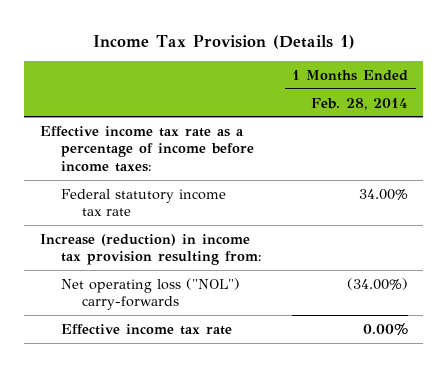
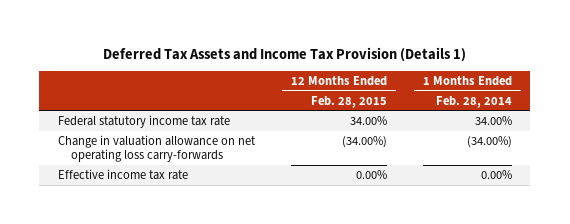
- Income Tax Provision (Details 1)
+ Deferred Tax Assets and Income Tax Provision (Details 1)
- | 1 Months Ended Feb. 28, 2014
+ | 12 Months Ended Feb. 28, 2015 | 1 Months Ended Feb. 28, 2014
- Effective income tax rate as a percentage of income before income taxes:
- Increase (reduction) in income tax provision resulting from:
- Net operating loss ("NOL") carry-forwards | (34.00%)
+ Change in valuation allowance on net operating loss carry-forwards | (34.00%) | (34.00%)

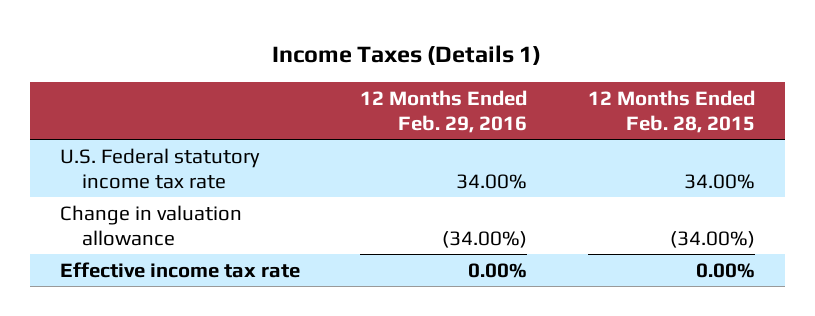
- Deferred Tax Assets and Income Tax Provision (Details 1)
+ Income Taxes (Details 1)
- | 12 Months Ended Feb. 28, 2015 | 1 Months Ended Feb. 28, 2014
+ | 12 Months Ended Feb. 29, 2016 | 12 Months Ended Feb. 28, 2015
- Federal statutory income tax rate | 34.00% | 34.00%
- Change in valuation allowance on net operating loss carry-forwards | (34.00%) | (34.00%)
+ U.S. Federal statutory income tax rate | 34.00% | 34.00%
+ Change in valuation allowance | (34.00%) | (34.00%)

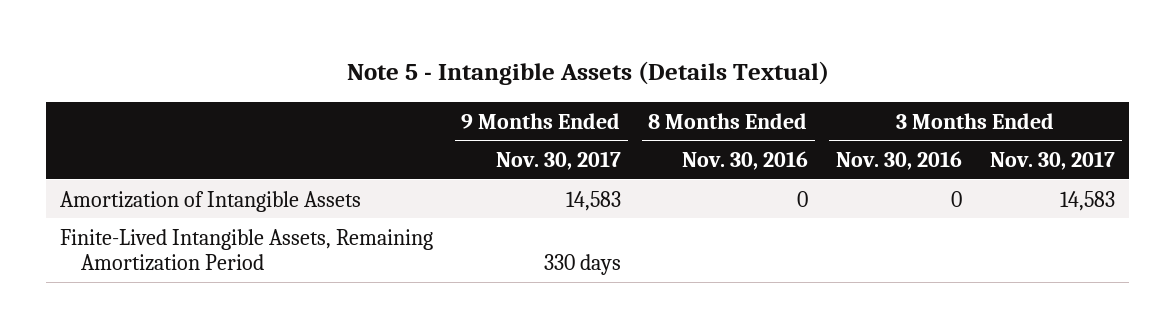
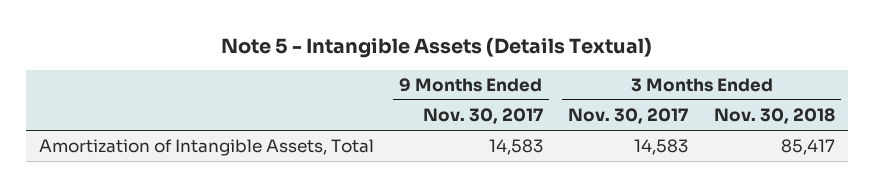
- | 9 Months Ended Nov. 30, 2017 | 8 Months Ended Nov. 30, 2016 | 3 Months Ended Nov. 30, 2016 | 3 Months Ended Nov. 30, 2017
+ | 9 Months Ended Nov. 30, 2017 | 3 Months Ended Nov. 30, 2017 | 3 Months Ended Nov. 30, 2018
- Amortization of Intangible Assets | 14,583 | 0 | 0 | 14,583
- Finite-Lived Intangible Assets, Remaining Amortization Period | 330 days | | |
+ Amortization of Intangible Assets, Total | 14,583 | 14,583 | 85,417

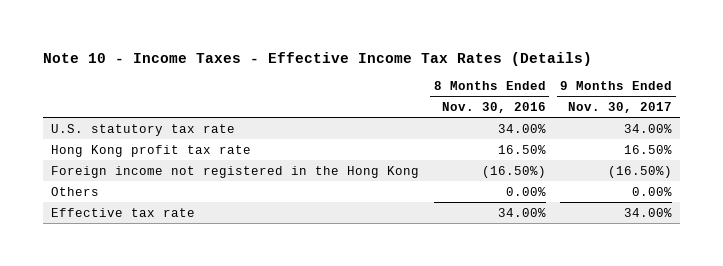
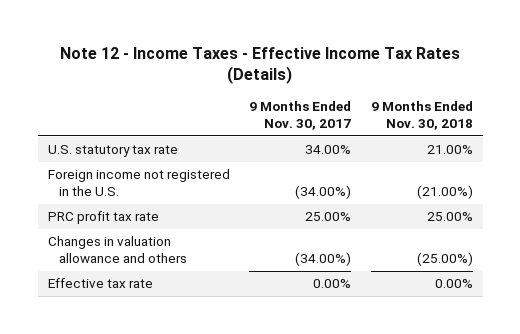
- Note 10 - Income Taxes - Effective Income Tax Rates (Details)
+ Note 12 - Income Taxes - Effective Income Tax Rates (Details)
- | 8 Months Ended Nov. 30, 2016 | 9 Months Ended Nov. 30, 2017
+ | 9 Months Ended Nov. 30, 2017 | 9 Months Ended Nov. 30, 2018
- Hong Kong profit tax rate | 16.50% | 16.50%
- Foreign income not registered in the Hong Kong | (16.50%) | (16.50%)
- Others | 0.00% | 0.00%
- Effective tax rate | 34.00% | 34.00%
+ Foreign income not registered in the U.S. | (34.00%) | (21.00%)
+ PRC profit tax rate | 25.00% | 25.00%
+ Changes in valuation allowance and others | (34.00%) | (25.00%)
+ Effective tax rate | 0.00% | 0.00%

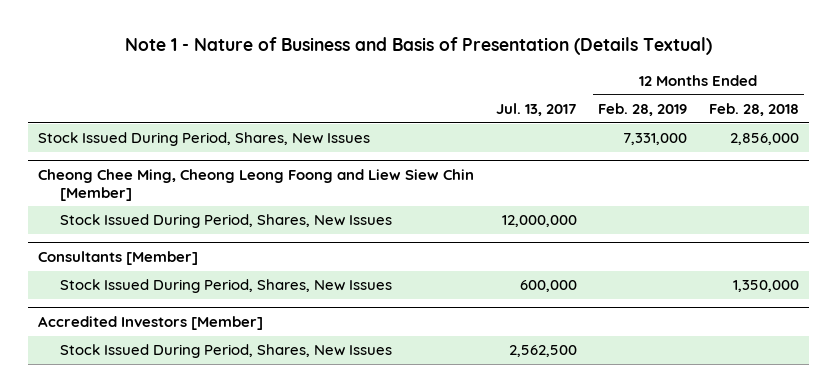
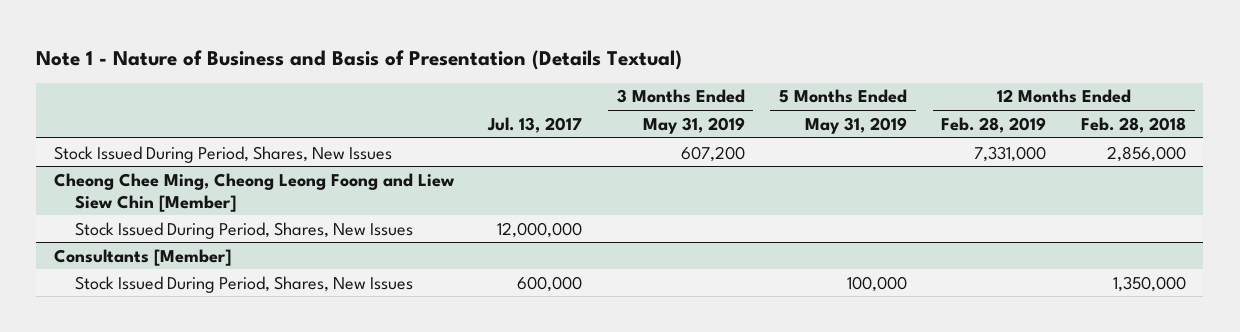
- | Jul. 13, 2017 | 12 Months Ended Feb. 28, 2019 | 12 Months Ended Feb. 28, 2018
+ | Jul. 13, 2017 | 3 Months Ended May 31, 2019 | 5 Months Ended May 31, 2019 | 12 Months Ended Feb. 28, 2019 | 12 Months Ended Feb. 28, 2018
- Accredited Investors [Member]
- Stock Issued During Period, Shares, New Issues | 2,562,500 | |

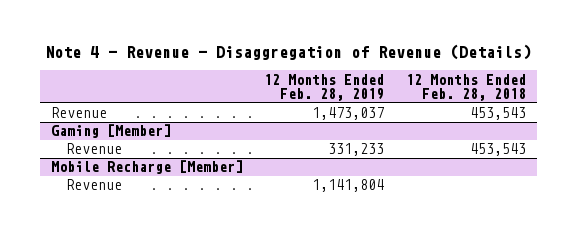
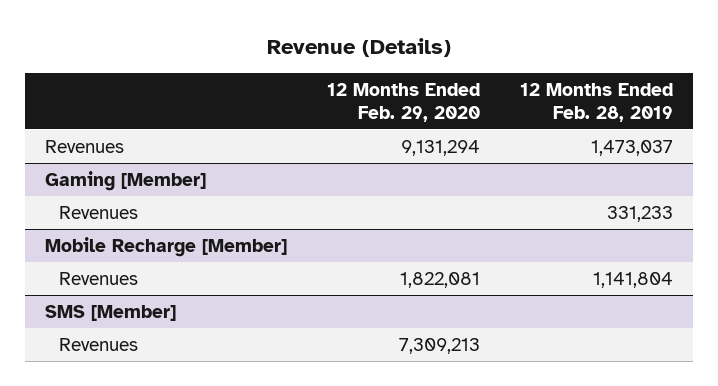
- Note 4 - Revenue - Disaggregation of Revenue (Details)
+ Revenue (Details)
- | 12 Months Ended Feb. 28, 2019 | 12 Months Ended Feb. 28, 2018
+ | 12 Months Ended Feb. 29, 2020 | 12 Months Ended Feb. 28, 2019
- Revenue | 1,473,037 | 453,543
+ Revenues | 9,131,294 | 1,473,037
@ Gaming [Member]
- Revenue | 331,233 | 453,543
+ Revenues | | 331,233
@ Mobile Recharge [Member]
- Revenue | 1,141,804 |
+ Revenues | 1,822,081 | 1,141,804
+ SMS [Member]
+ Revenues | 7,309,213 |

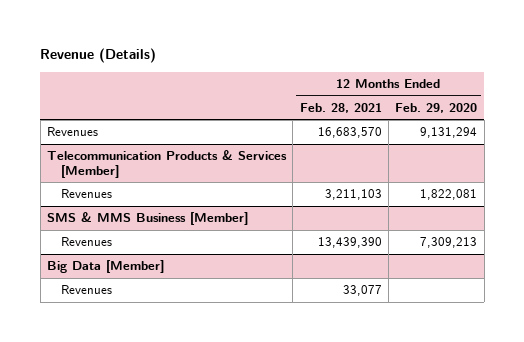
- | 12 Months Ended Feb. 29, 2020 | 12 Months Ended Feb. 28, 2019
+ | 12 Months Ended Feb. 28, 2021 | 12 Months Ended Feb. 29, 2020
- Gaming [Member]
- Revenues | | 331,233
- Mobile Recharge [Member]
+ Telecommunication Products & Services [Member]
- SMS [Member]
+ SMS & MMS Business [Member]
+ Big Data [Member]
+ Revenues | 33,077 |

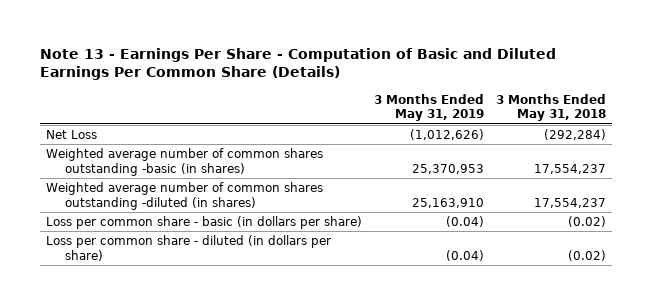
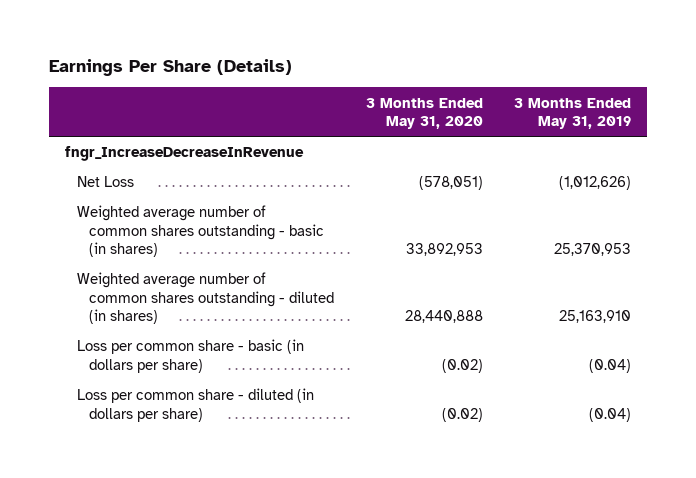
- Note 13 - Earnings Per Share - Computation of Basic and Diluted Earnings Per Common Share (Details)
+ Earnings Per Share (Details)
- | 3 Months Ended May 31, 2019 | 3 Months Ended May 31, 2018
+ | 3 Months Ended May 31, 2020 | 3 Months Ended May 31, 2019
+ fngr_IncreaseDecreaseInRevenue
- Weighted average number of common shares outstanding -basic (in shares) | 25,370,953 | 17,554,237
- Weighted average number of common shares outstanding -diluted (in shares) | 25,163,910 | 17,554,237
+ Weighted average number of common shares outstanding - basic (in shares) | 33,892,953 | 25,370,953
+ Weighted average number of common shares outstanding - diluted (in shares) | 28,440,888 | 25,163,910

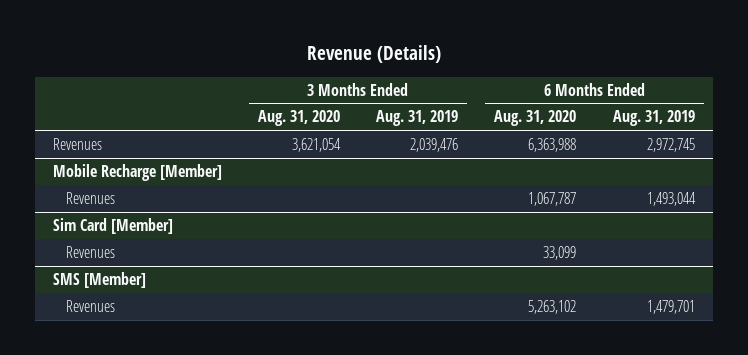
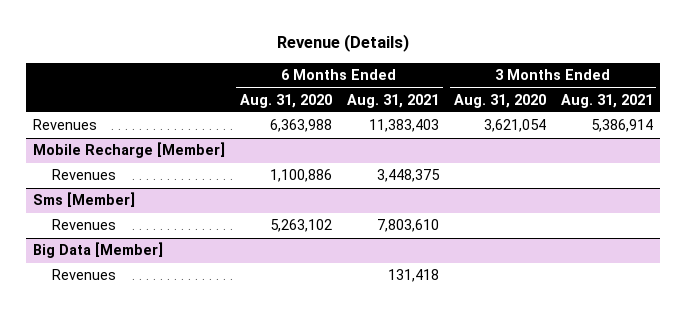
- | 3 Months Ended Aug. 31, 2020 | 3 Months Ended Aug. 31, 2019 | 6 Months Ended Aug. 31, 2020 | 6 Months Ended Aug. 31, 2019
+ | 6 Months Ended Aug. 31, 2020 | 6 Months Ended Aug. 31, 2021 | 3 Months Ended Aug. 31, 2020 | 3 Months Ended Aug. 31, 2021
@ Mobile Recharge [Member]
- Revenues | | | 1,067,787 | 1,493,044
- Sim Card [Member]
- Revenues | | | 33,099 |
- SMS [Member]
@ Mobile Recharge [Member]
+ Revenues | 1,100,886 | 3,448,375 | |
+ Sms [Member]
+ Big Data [Member]
+ Revenues | | 131,418 | |

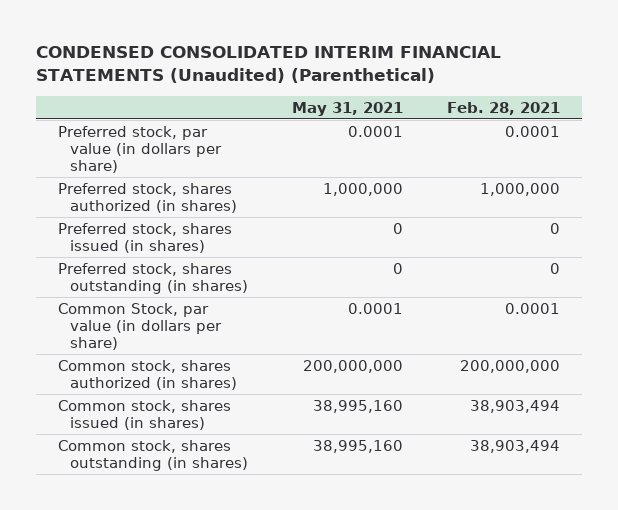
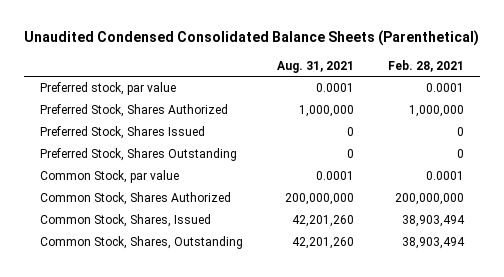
- CONDENSED CONSOLIDATED INTERIM FINANCIAL STATEMENTS (Unaudited) (Parenthetical)
+ Unaudited Condensed Consolidated Balance Sheets (Parenthetical)
- | May 31, 2021 | Feb. 28, 2021
+ | Aug. 31, 2021 | Feb. 28, 2021
- Preferred stock, par value (in dollars per share) | 0.0001 | 0.0001
- Preferred stock, shares authorized (in shares) | 1,000,000 | 1,000,000
- Preferred stock, shares issued (in shares) | 0 | 0
- Preferred stock, shares outstanding (in shares) | 0 | 0
- Common Stock, par value (in dollars per share) | 0.0001 | 0.0001
- Common stock, shares authorized (in shares) | 200,000,000 | 200,000,000
- Common stock, shares issued (in shares) | 38,995,160 | 38,903,494
- Common stock, shares outstanding (in shares) | 38,995,160 | 38,903,494
+ Preferred stock, par value | 0.0001 | 0.0001
+ Preferred Stock, Shares Authorized | 1,000,000 | 1,000,000
+ Preferred Stock, Shares Issued | 0 | 0
+ Preferred Stock, Shares Outstanding | 0 | 0
+ Common Stock, par value | 0.0001 | 0.0001
+ Common Stock, Shares Authorized | 200,000,000 | 200,000,000
+ Common Stock, Shares, Issued | 42,201,260 | 38,903,494
+ Common Stock, Shares, Outstanding | 42,201,260 | 38,903,494

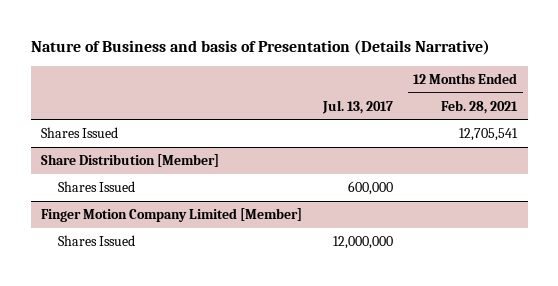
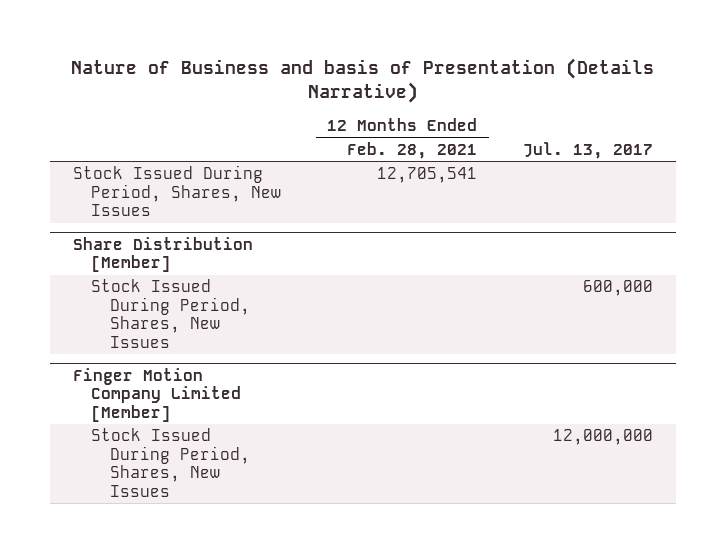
- | Jul. 13, 2017 | 12 Months Ended Feb. 28, 2021
+ | 12 Months Ended Feb. 28, 2021 | Jul. 13, 2017
- Shares Issued | | 12,705,541
+ Stock Issued During Period, Shares, New Issues | 12,705,541 |
@ Share Distribution [Member]
- Shares Issued | 600,000 |
+ Stock Issued During Period, Shares, New Issues | | 600,000
@ Finger Motion Company Limited [Member]
- Shares Issued | 12,000,000 |
+ Stock Issued During Period, Shares, New Issues | | 12,000,000

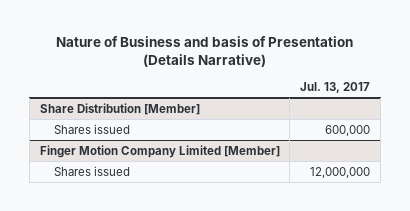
- | 12 Months Ended Feb. 28, 2021 | Jul. 13, 2017
+ | Jul. 13, 2017
- Stock Issued During Period, Shares, New Issues | 12,705,541 |
@ Share Distribution [Member]
- Stock Issued During Period, Shares, New Issues | | 600,000
+ Shares issued | 600,000
@ Finger Motion Company Limited [Member]
- Stock Issued During Period, Shares, New Issues | | 12,000,000
+ Shares issued | 12,000,000

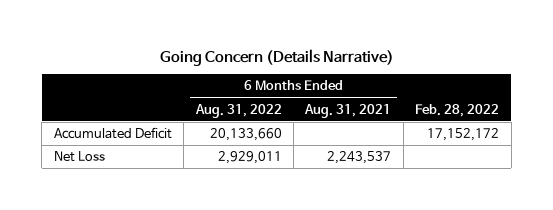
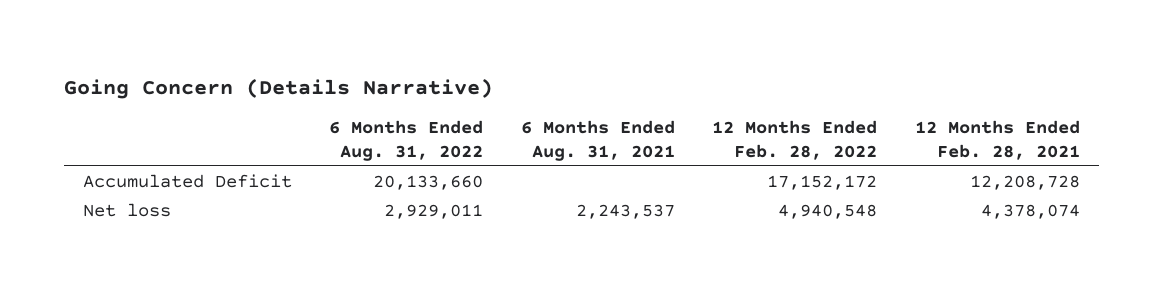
- | 6 Months Ended Aug. 31, 2022 | 6 Months Ended Aug. 31, 2021 | Feb. 28, 2022
+ | 6 Months Ended Aug. 31, 2022 | 6 Months Ended Aug. 31, 2021 | 12 Months Ended Feb. 28, 2022 | 12 Months Ended Feb. 28, 2021
- Net Loss | 2,929,011 | 2,243,537 |
+ Net loss | 2,929,011 | 2,243,537 | 4,940,548 | 4,378,074

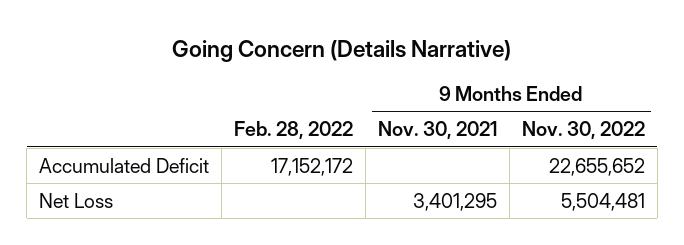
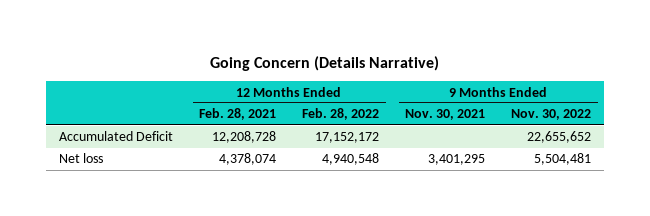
- | Feb. 28, 2022 | 9 Months Ended Nov. 30, 2021 | 9 Months Ended Nov. 30, 2022
+ | 12 Months Ended Feb. 28, 2021 | 12 Months Ended Feb. 28, 2022 | 9 Months Ended Nov. 30, 2021 | 9 Months Ended Nov. 30, 2022
- Net Loss | | 3,401,295 | 5,504,481
+ Net loss | 4,378,074 | 4,940,548 | 3,401,295 | 5,504,481

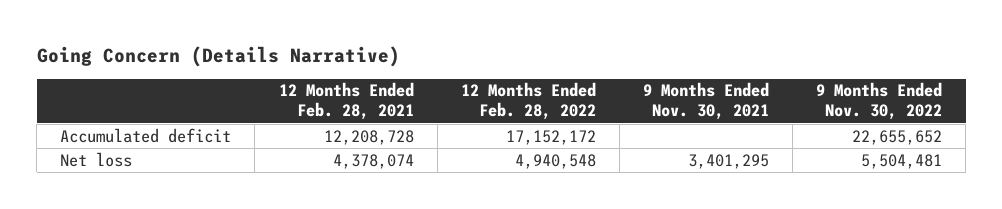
- Accumulated Deficit | 12,208,728 | 17,152,172 | | 22,655,652
+ Accumulated deficit | 12,208,728 | 17,152,172 | | 22,655,652

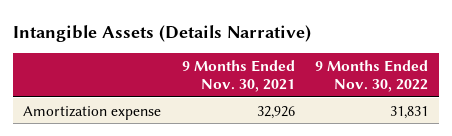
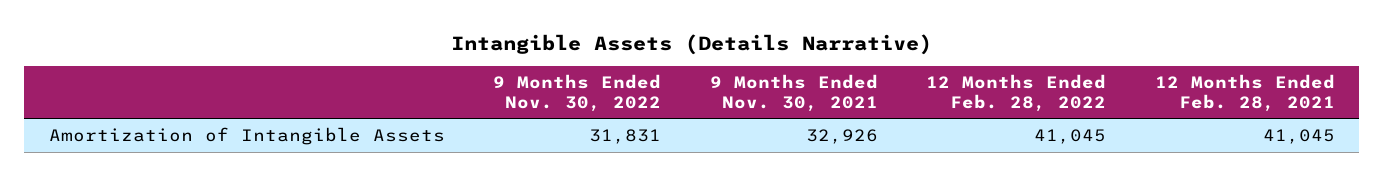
- | 9 Months Ended Nov. 30, 2021 | 9 Months Ended Nov. 30, 2022
+ | 9 Months Ended Nov. 30, 2022 | 9 Months Ended Nov. 30, 2021 | 12 Months Ended Feb. 28, 2022 | 12 Months Ended Feb. 28, 2021
- Amortization expense | 32,926 | 31,831
+ Amortization of Intangible Assets | 31,831 | 32,926 | 41,045 | 41,045

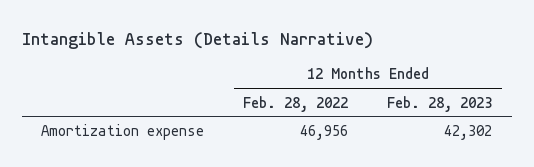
- | 9 Months Ended Nov. 30, 2022 | 9 Months Ended Nov. 30, 2021 | 12 Months Ended Feb. 28, 2022 | 12 Months Ended Feb. 28, 2021
+ | 12 Months Ended Feb. 28, 2022 | 12 Months Ended Feb. 28, 2023
- Amortization of Intangible Assets | 31,831 | 32,926 | 41,045 | 41,045
+ Amortization expense | 46,956 | 42,302

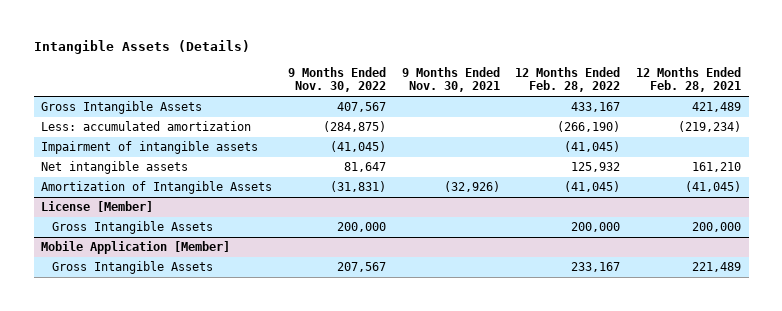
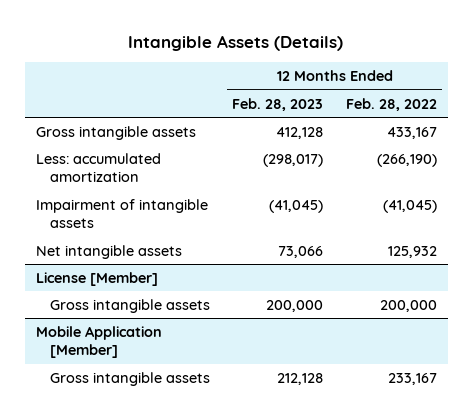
- | 9 Months Ended Nov. 30, 2022 | 9 Months Ended Nov. 30, 2021 | 12 Months Ended Feb. 28, 2022 | 12 Months Ended Feb. 28, 2021
+ | 12 Months Ended Feb. 28, 2023 | 12 Months Ended Feb. 28, 2022
- Gross Intangible Assets | 407,567 | | 433,167 | 421,489
+ Gross intangible assets | 412,128 | 433,167
- Amortization of Intangible Assets | (31,831) | (32,926) | (41,045) | (41,045)
@ License [Member]
- Gross Intangible Assets | 200,000 | | 200,000 | 200,000
+ Gross intangible assets | 200,000 | 200,000
@ Mobile Application [Member]
- Gross Intangible Assets | 207,567 | | 233,167 | 221,489
+ Gross intangible assets | 212,128 | 233,167

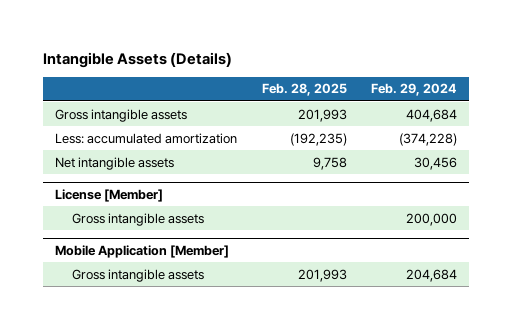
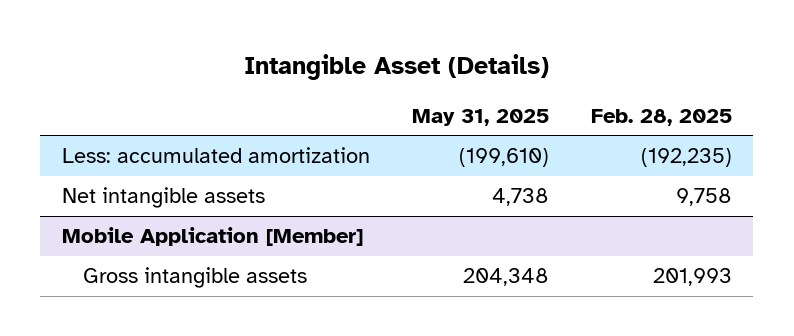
- Intangible Assets (Details)
+ Intangible Asset (Details)
- | Feb. 28, 2025 | Feb. 29, 2024
+ | May 31, 2025 | Feb. 28, 2025
- Gross intangible assets | 201,993 | 404,684
- License [Member]
- Gross intangible assets | | 200,000

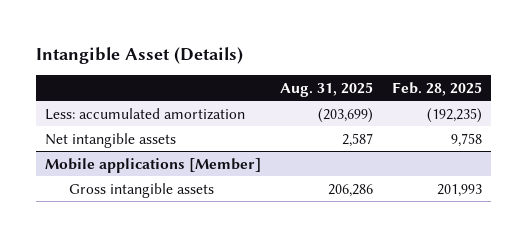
- | May 31, 2025 | Feb. 28, 2025
+ | Aug. 31, 2025 | Feb. 28, 2025
- Mobile Application [Member]
+ Mobile applications [Member]

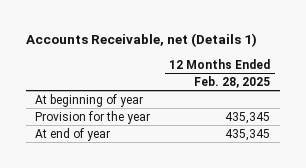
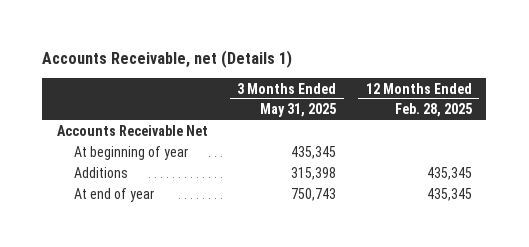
- | 12 Months Ended Feb. 28, 2025
+ | 3 Months Ended May 31, 2025 | 12 Months Ended Feb. 28, 2025
+ Accounts Receivable Net
- Provision for the year | 435,345
+ Additions | 315,398 | 435,345

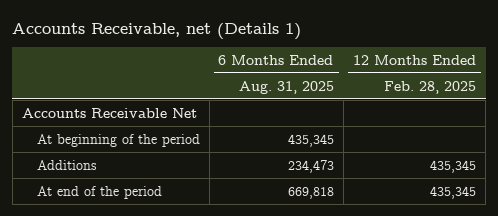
- | 3 Months Ended May 31, 2025 | 12 Months Ended Feb. 28, 2025
+ | 6 Months Ended Aug. 31, 2025 | 12 Months Ended Feb. 28, 2025
- At beginning of year | 435,345 |
+ At beginning of the period | 435,345 |
- At end of year | 750,743 | 435,345
+ At end of the period | 669,818 | 435,345

